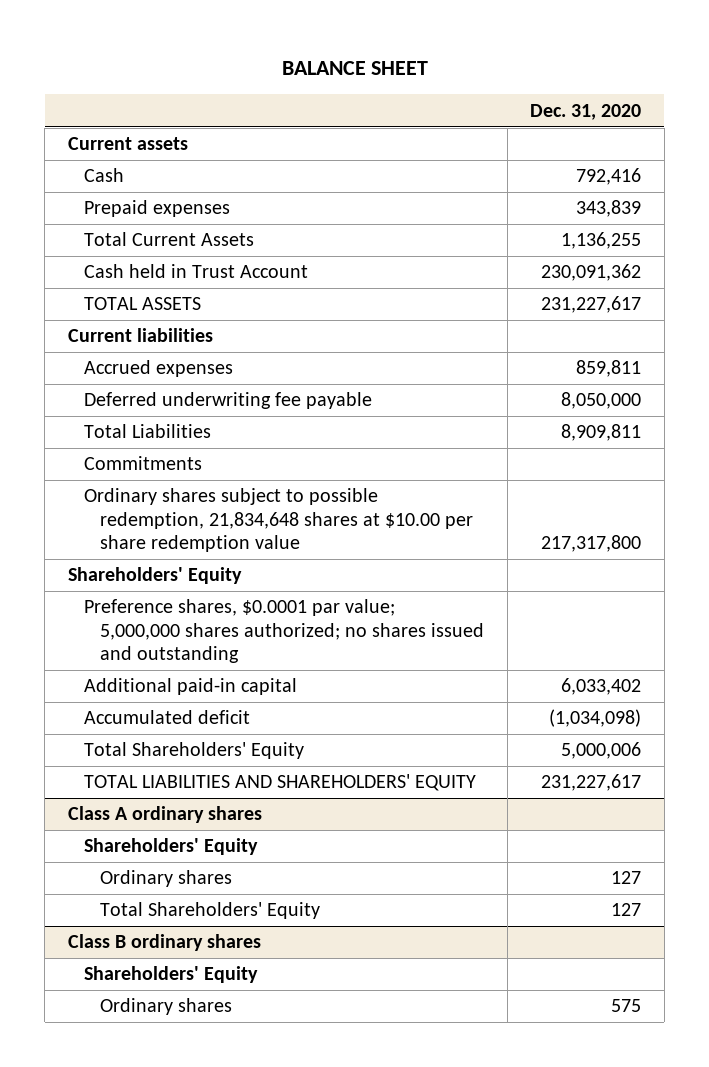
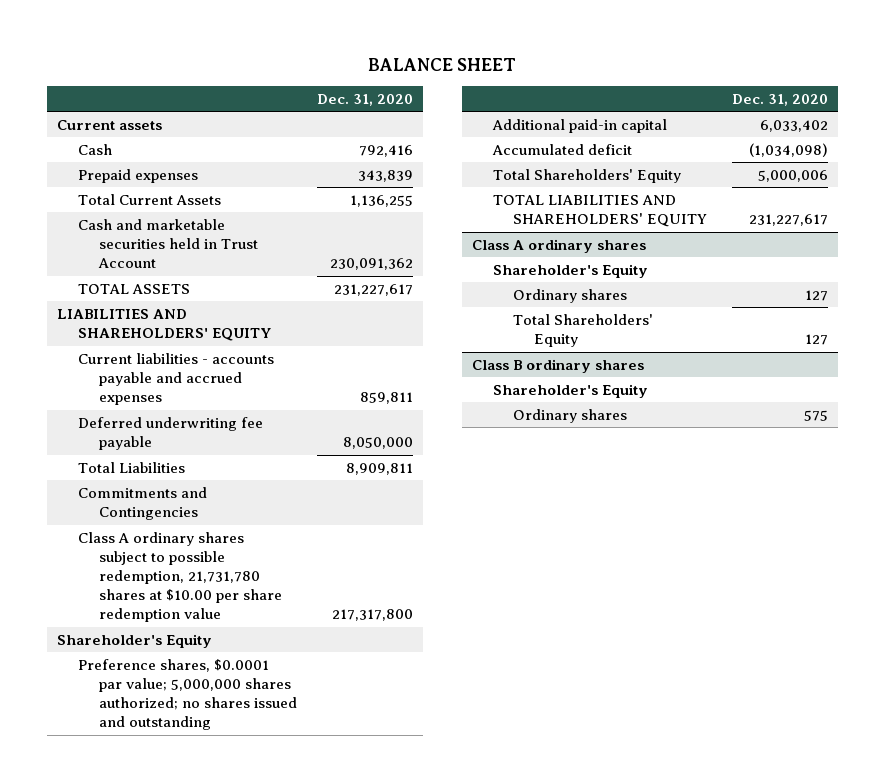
- Cash held in Trust Account | 230,091,362
+ Cash and marketable securities held in Trust Account | 230,091,362
- Current liabilities
- Accrued expenses | 859,811
+ LIABILITIES AND SHAREHOLDERS' EQUITY
+ Current liabilities - accounts payable and accrued expenses | 859,811
- Commitments
- Ordinary shares subject to possible redemption, 21,834,648 shares at $10.00 per share redemption value | 217,317,800
- Shareholders' Equity
+ Commitments and Contingencies
+ Class A ordinary shares subject to possible redemption, 21,731,780 shares at $10.00 per share redemption value | 217,317,800
+ Shareholder's Equity
@ Class A ordinary shares
- Shareholders' Equity
+ Shareholder's Equity
@ Class B ordinary shares
- Shareholders' Equity
+ Shareholder's Equity

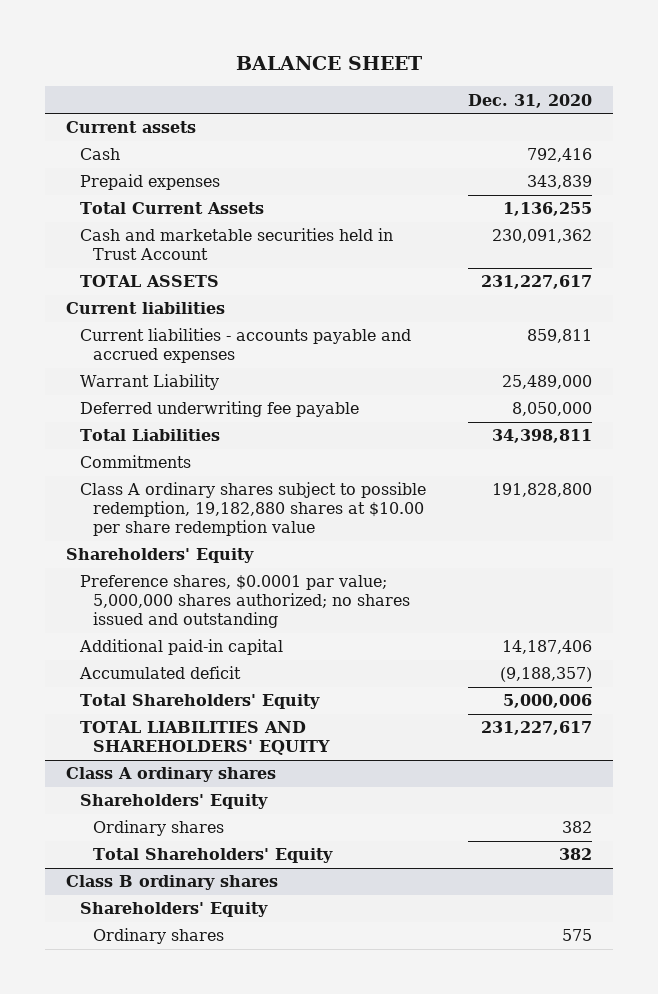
- LIABILITIES AND SHAREHOLDERS' EQUITY
+ Current liabilities
+ Warrant Liability | 25,489,000
- Total Liabilities | 8,909,811
- Commitments and Contingencies
- Class A ordinary shares subject to possible redemption, 21,731,780 shares at $10.00 per share redemption value | 217,317,800
- Shareholder's Equity
+ Total Liabilities | 34,398,811
+ Commitments
+ Class A ordinary shares subject to possible redemption, 19,182,880 shares at $10.00 per share redemption value | 191,828,800
+ Shareholders' Equity
- Additional paid-in capital | 6,033,402
- Accumulated deficit | (1,034,098)
+ Additional paid-in capital | 14,187,406
+ Accumulated deficit | (9,188,357)
@ Class A ordinary shares
- Shareholder's Equity
- Ordinary shares | 127
- Total Shareholders' Equity | 127
+ Shareholders' Equity
+ Ordinary shares | 382
+ Total Shareholders' Equity | 382
@ Class B ordinary shares
- Shareholder's Equity
+ Shareholders' Equity

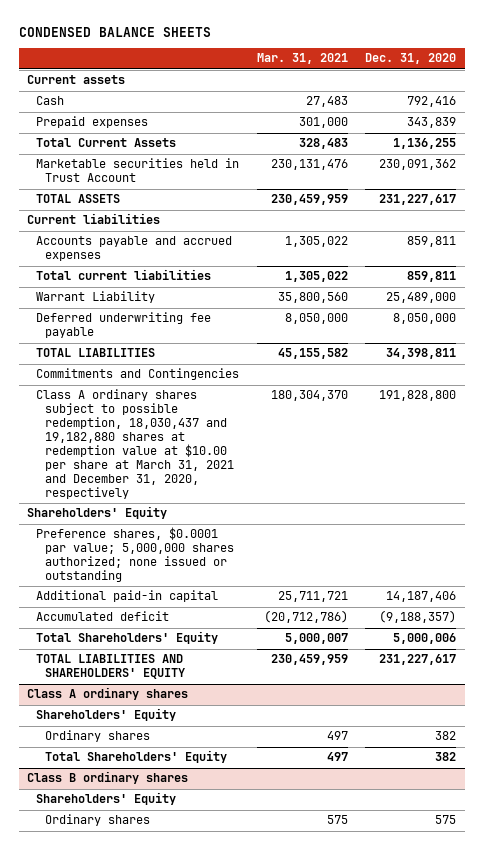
- BALANCE SHEET
+ CONDENSED BALANCE SHEETS
- | Dec. 31, 2020
+ | Mar. 31, 2021 | Dec. 31, 2020
- Cash and marketable securities held in Trust Account | 230,091,362
+ Marketable securities held in Trust Account | 230,131,476 | 230,091,362
- Current liabilities - accounts payable and accrued expenses | 859,811
+ Accounts payable and accrued expenses | 1,305,022 | 859,811
+ Total current liabilities | 1,305,022 | 859,811
- Total Liabilities | 34,398,811
- Commitments
- Class A ordinary shares subject to possible redemption, 19,182,880 shares at $10.00 per share redemption value | 191,828,800
+ TOTAL LIABILITIES | 45,155,582 | 34,398,811
+ Commitments and Contingencies
+ Class A ordinary shares subject to possible redemption, 18,030,437 and 19,182,880 shares at redemption value at $10.00 per share at March 31, 2021 and December 31, 2020, respectively | 180,304,370 | 191,828,800
- Preference shares, $0.0001 par value; 5,000,000 shares authorized; no shares issued and outstanding
+ Preference shares, $0.0001 par value; 5,000,000 shares authorized; none issued or outstanding

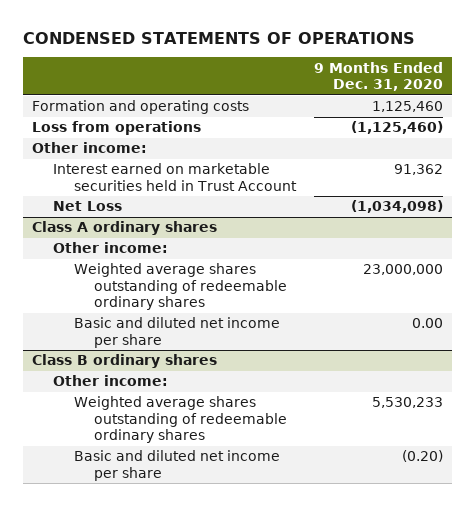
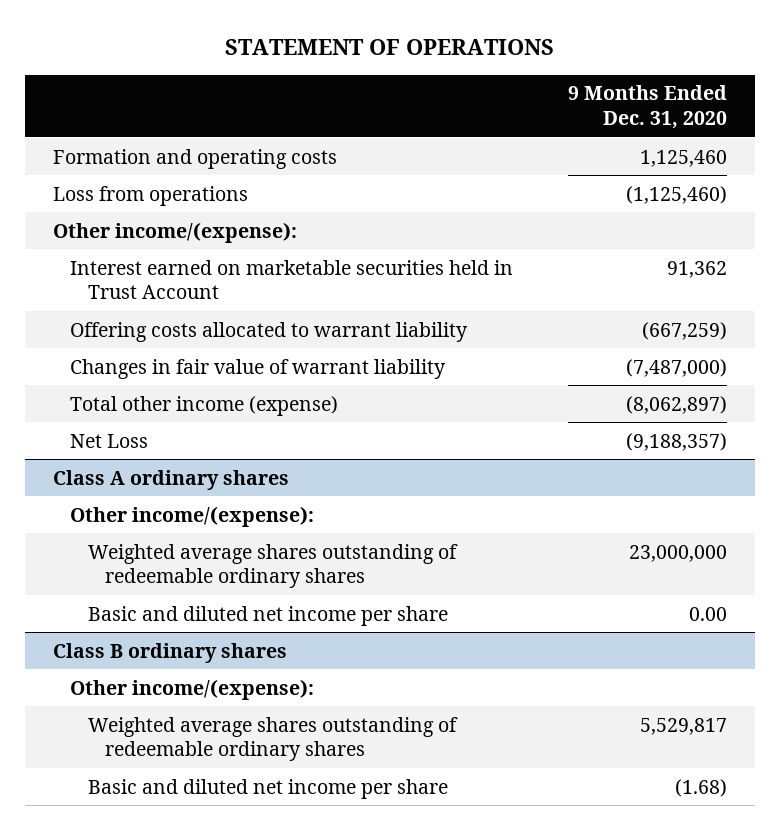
- CONDENSED STATEMENTS OF OPERATIONS
+ STATEMENT OF OPERATIONS
- Other income:
+ Other income/(expense):
- Net Loss | (1,034,098)
+ Offering costs allocated to warrant liability | (667,259)
+ Changes in fair value of warrant liability | (7,487,000)
+ Total other income (expense) | (8,062,897)
+ Net Loss | (9,188,357)
@ Class A ordinary shares
- Other income:
+ Other income/(expense):
@ Class B ordinary shares
- Other income:
- Weighted average shares outstanding of redeemable ordinary shares | 5,530,233
- Basic and diluted net income per share | (0.20)
+ Other income/(expense):
+ Weighted average shares outstanding of redeemable ordinary shares | 5,529,817
+ Basic and diluted net income per share | (1.68)

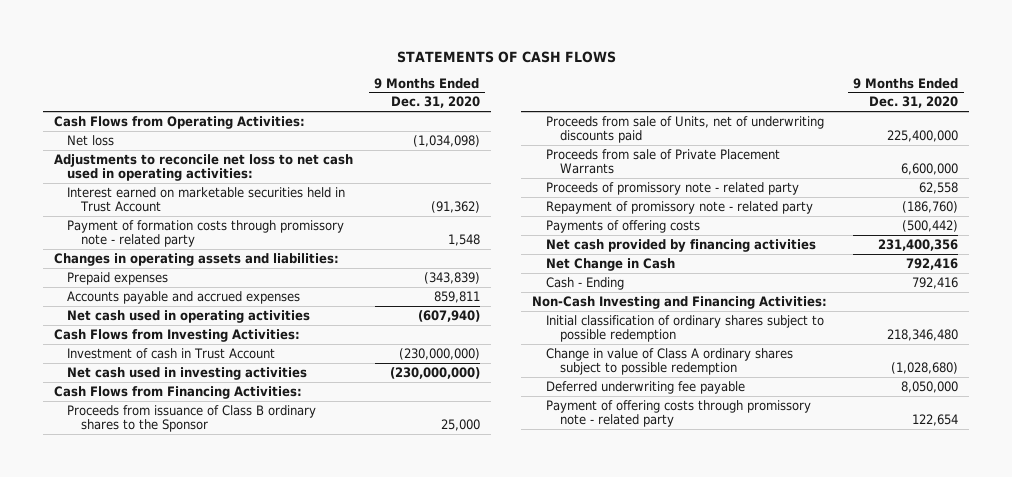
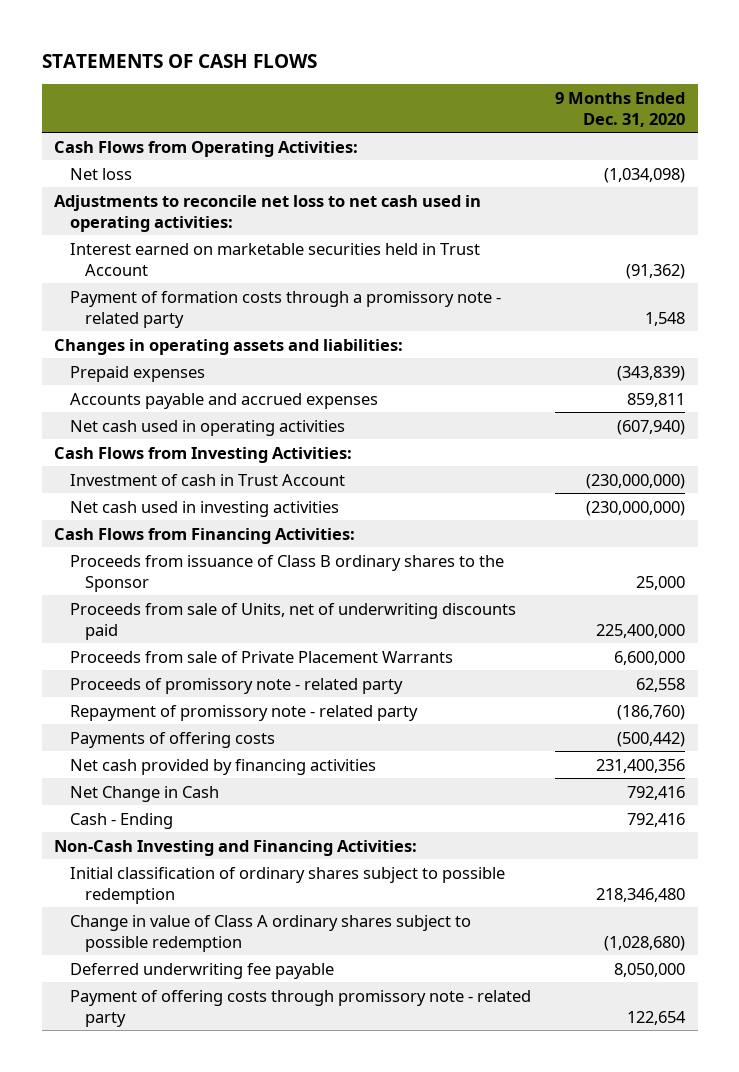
- Payment of formation costs through promissory note - related party | 1,548
+ Payment of formation costs through a promissory note - related party | 1,548

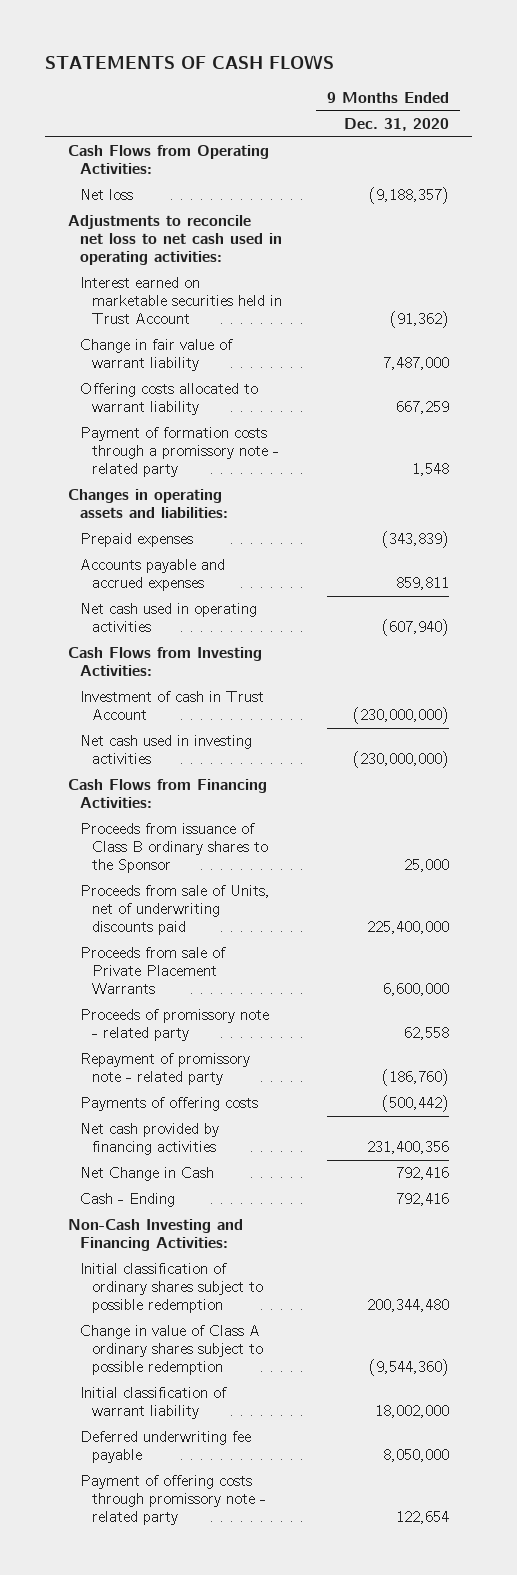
- Net loss | (1,034,098)
+ Net loss | (9,188,357)
+ Change in fair value of warrant liability | 7,487,000
+ Offering costs allocated to warrant liability | 667,259
- Initial classification of ordinary shares subject to possible redemption | 218,346,480
- Change in value of Class A ordinary shares subject to possible redemption | (1,028,680)
+ Initial classification of ordinary shares subject to possible redemption | 200,344,480
+ Change in value of Class A ordinary shares subject to possible redemption | (9,544,360)
+ Initial classification of warrant liability | 18,002,000

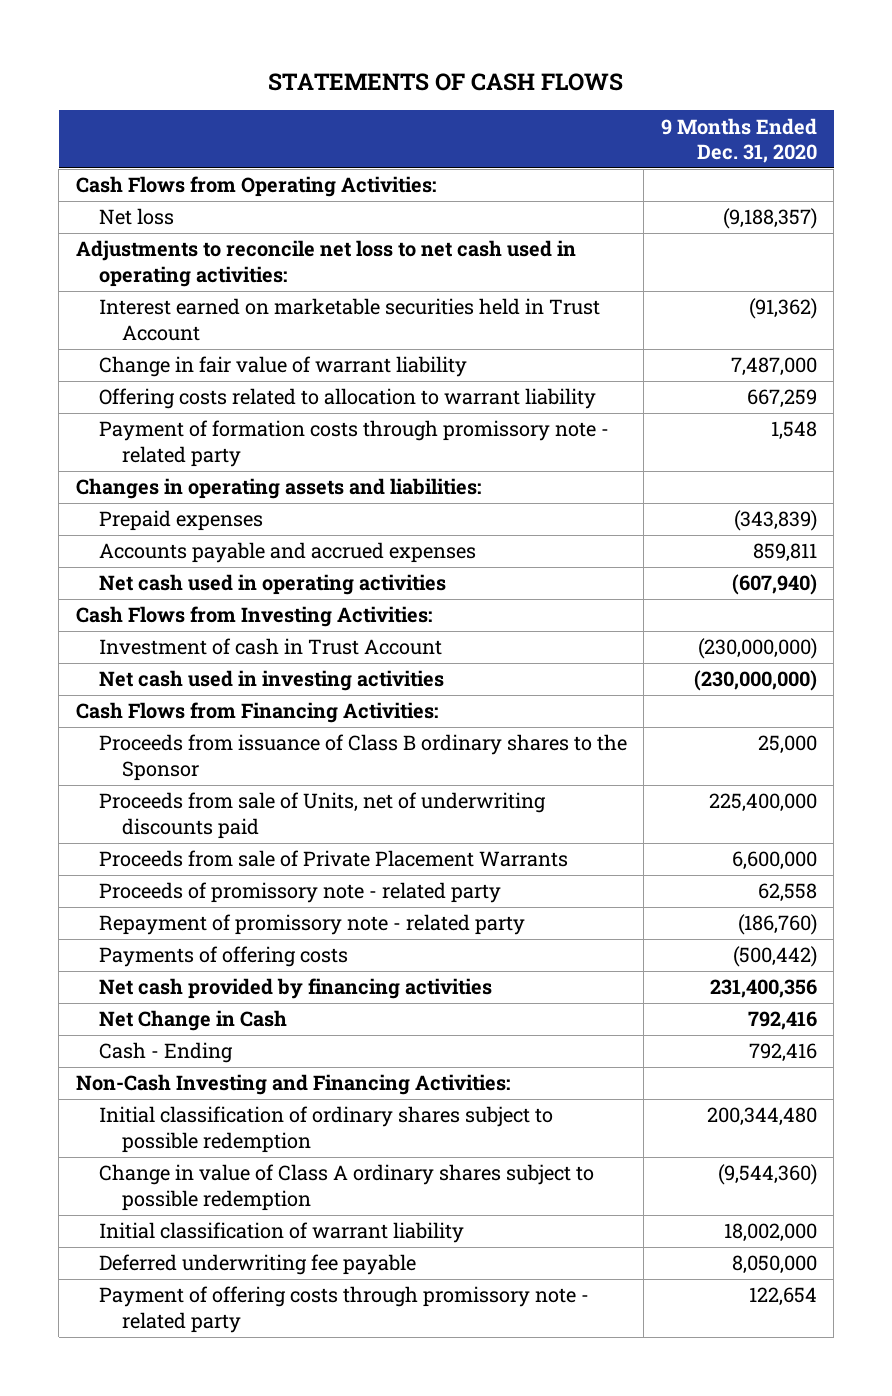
- Offering costs allocated to warrant liability | 667,259
- Payment of formation costs through a promissory note - related party | 1,548
+ Offering costs related to allocation to warrant liability | 667,259
+ Payment of formation costs through promissory note - related party | 1,548

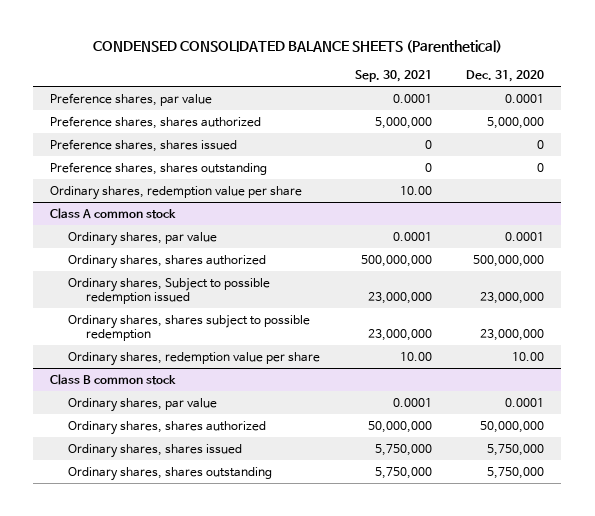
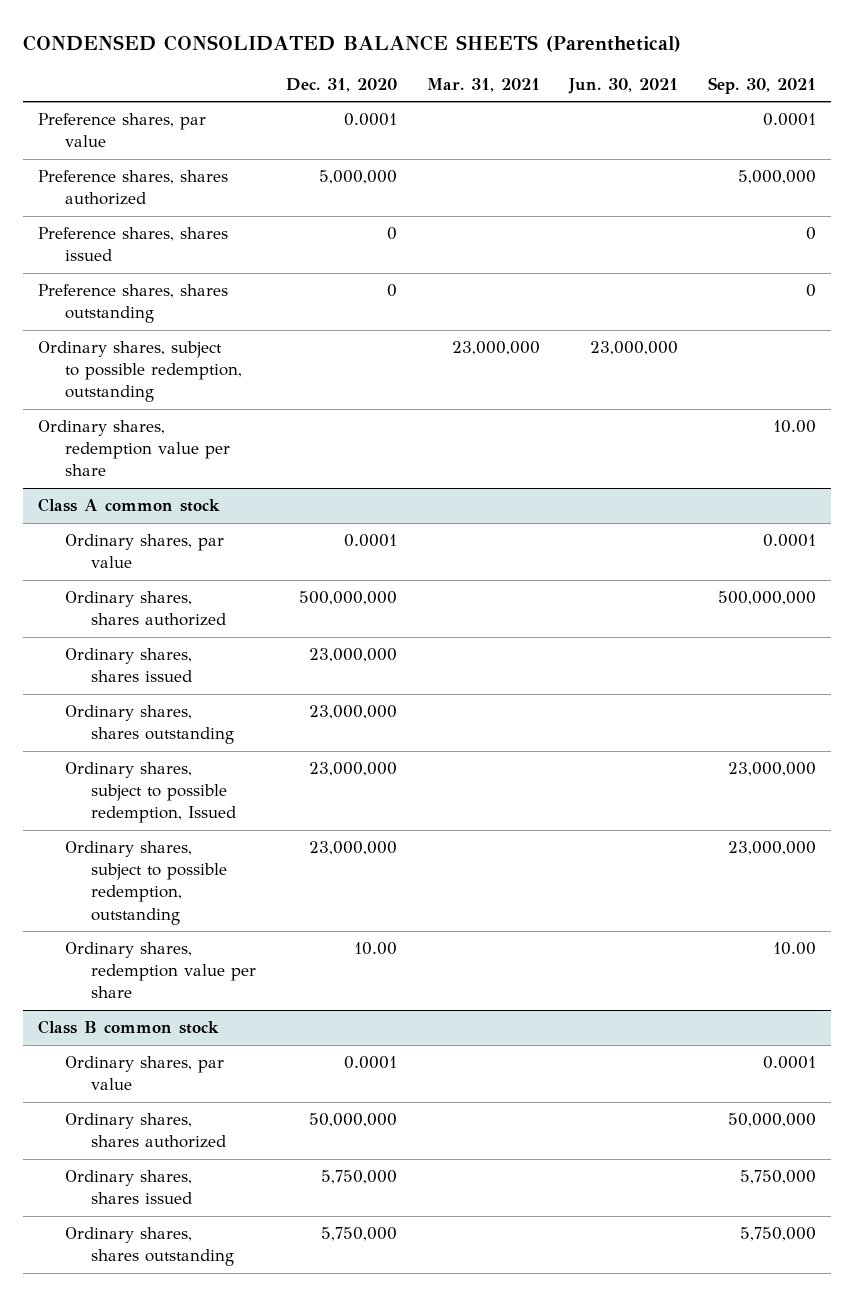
- | Sep. 30, 2021 | Dec. 31, 2020
+ | Dec. 31, 2020 | Mar. 31, 2021 | Jun. 30, 2021 | Sep. 30, 2021
+ Ordinary shares, subject to possible redemption, outstanding | | 23,000,000 | 23,000,000 |
@ Class A common stock
- Ordinary shares, Subject to possible redemption issued | 23,000,000 | 23,000,000
- Ordinary shares, shares subject to possible redemption | 23,000,000 | 23,000,000
+ Ordinary shares, shares issued | 23,000,000 | | |
+ Ordinary shares, shares outstanding | 23,000,000 | | |
+ Ordinary shares, subject to possible redemption, Issued | 23,000,000 | | | 23,000,000
+ Ordinary shares, subject to possible redemption, outstanding | 23,000,000 | | | 23,000,000

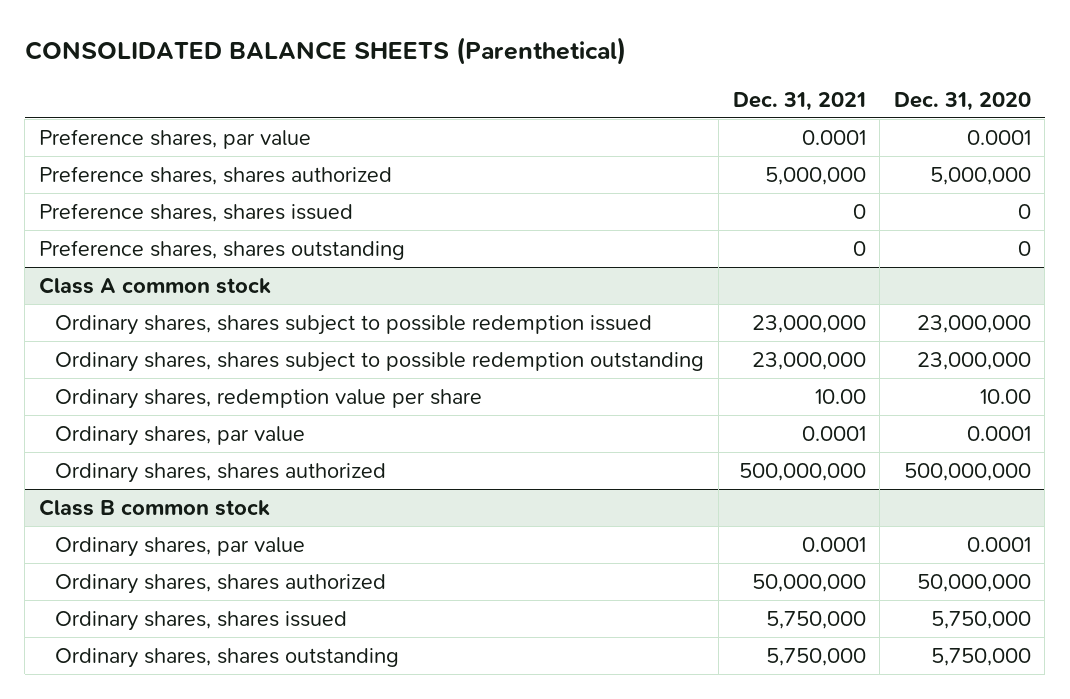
- CONDENSED CONSOLIDATED BALANCE SHEETS (Parenthetical)
+ CONSOLIDATED BALANCE SHEETS (Parenthetical)
- | Dec. 31, 2020 | Mar. 31, 2021 | Jun. 30, 2021 | Sep. 30, 2021
+ | Dec. 31, 2021 | Dec. 31, 2020
- Ordinary shares, subject to possible redemption, outstanding | | 23,000,000 | 23,000,000 |
- Ordinary shares, redemption value per share | | | | 10.00
@ Class A common stock
+ Ordinary shares, shares subject to possible redemption issued | 23,000,000 | 23,000,000
+ Ordinary shares, shares subject to possible redemption outstanding | 23,000,000 | 23,000,000
moved up: Ordinary shares, redemption value per share | 10.00 | 10.00
- Ordinary shares, shares issued | 23,000,000 | | |
- Ordinary shares, shares outstanding | 23,000,000 | | |
- Ordinary shares, subject to possible redemption, Issued | 23,000,000 | | | 23,000,000
- Ordinary shares, subject to possible redemption, outstanding | 23,000,000 | | | 23,000,000

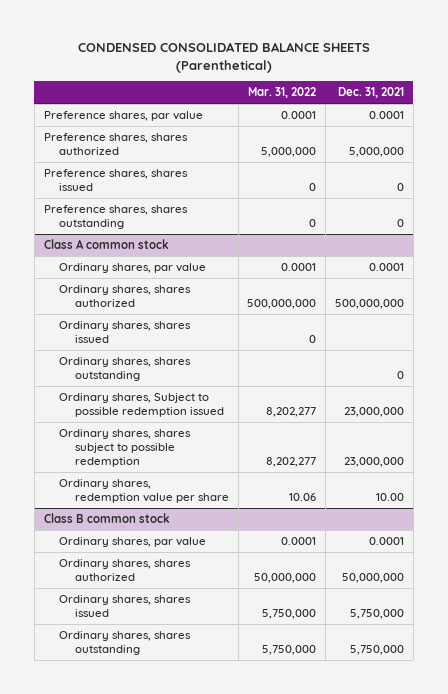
- CONSOLIDATED BALANCE SHEETS (Parenthetical)
+ CONDENSED CONSOLIDATED BALANCE SHEETS (Parenthetical)
- | Dec. 31, 2021 | Dec. 31, 2020
+ | Mar. 31, 2022 | Dec. 31, 2021
@ Class A common stock
- Ordinary shares, shares subject to possible redemption issued | 23,000,000 | 23,000,000
- Ordinary shares, shares subject to possible redemption outstanding | 23,000,000 | 23,000,000
+ Ordinary shares, shares issued | 0 |
+ Ordinary shares, shares outstanding | | 0
+ Ordinary shares, Subject to possible redemption issued | 8,202,277 | 23,000,000
+ Ordinary shares, shares subject to possible redemption | 8,202,277 | 23,000,000
moved down: Ordinary shares, redemption value per share | 10.06 | 10.00

